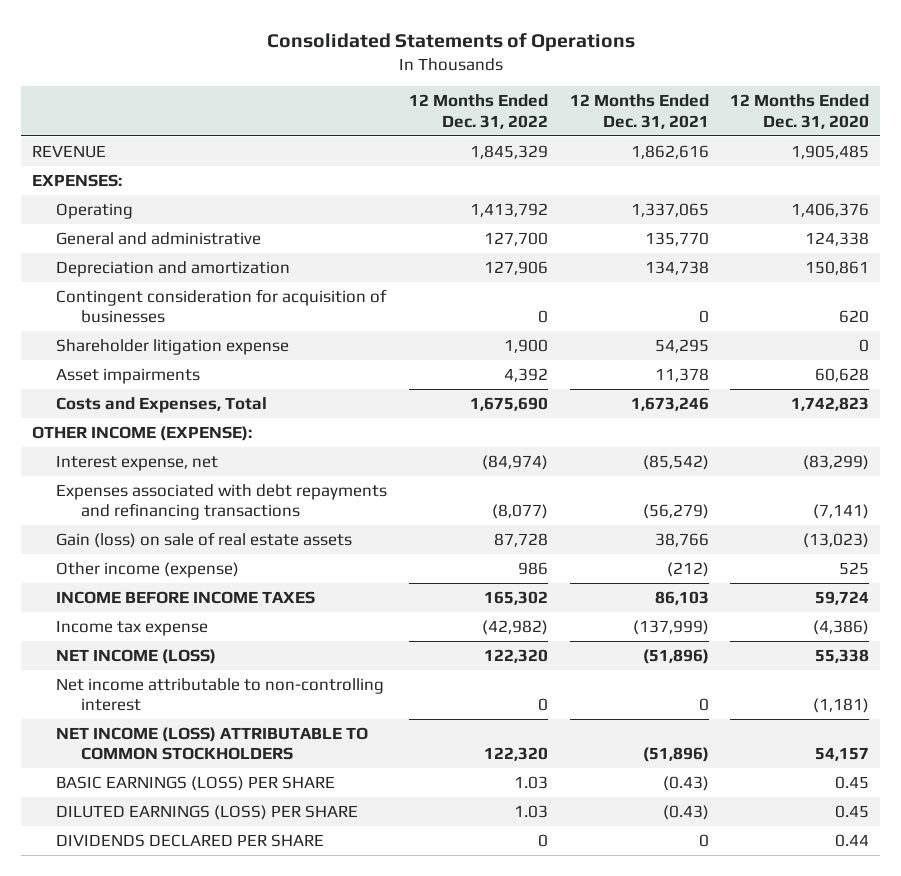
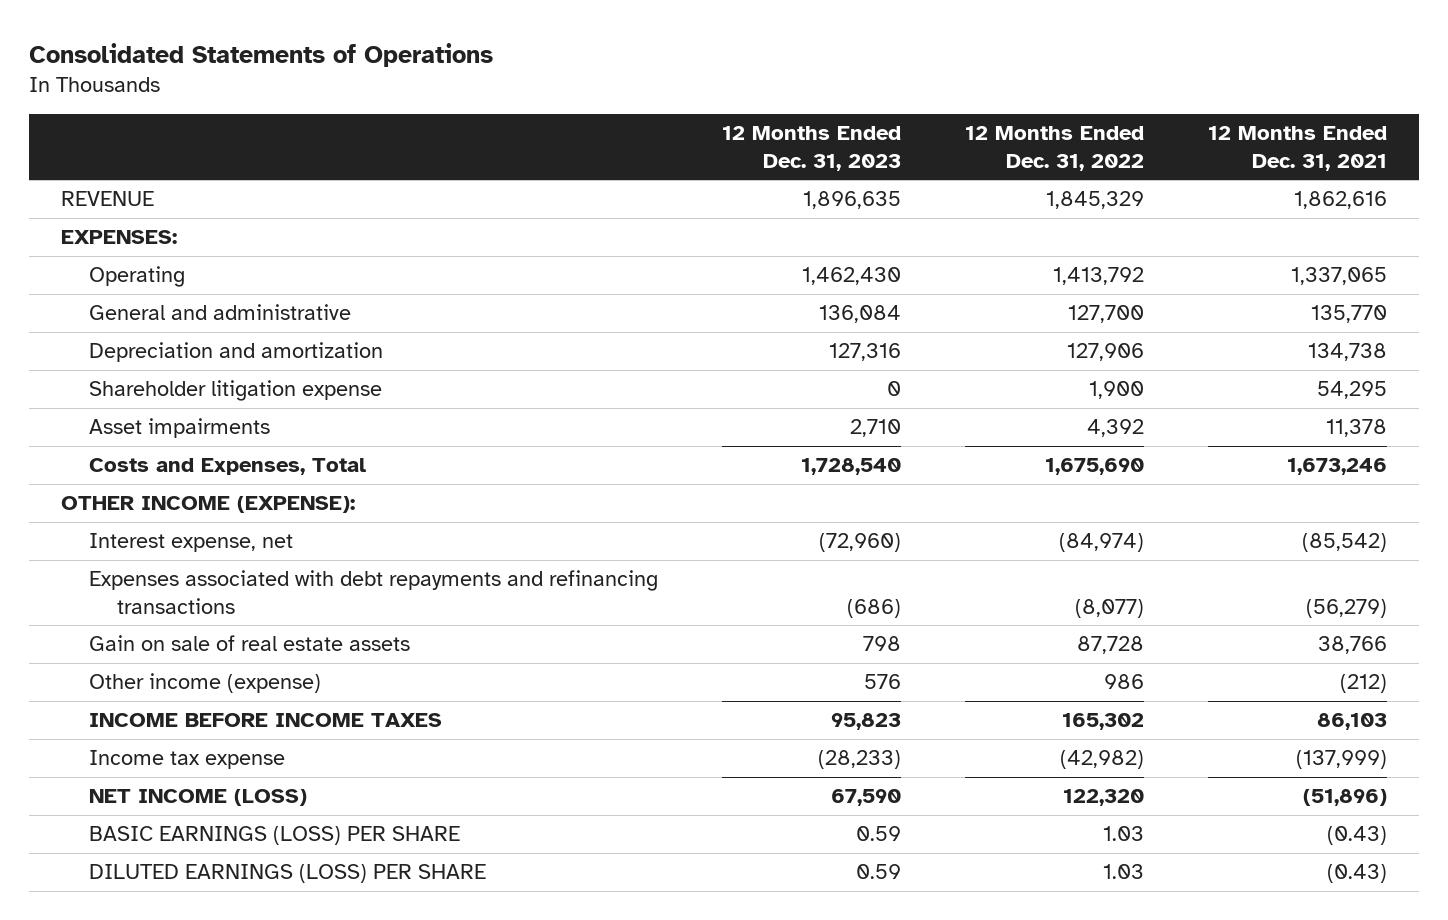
- | 12 Months Ended Dec. 31, 2022 | 12 Months Ended Dec. 31, 2021 | 12 Months Ended Dec. 31, 2020
+ | 12 Months Ended Dec. 31, 2023 | 12 Months Ended Dec. 31, 2022 | 12 Months Ended Dec. 31, 2021
- Contingent consideration for acquisition of businesses | 0 | 0 | 620
- Gain (loss) on sale of real estate assets | 87,728 | 38,766 | (13,023)
+ Gain on sale of real estate assets | 798 | 87,728 | 38,766
- Net income attributable to non-controlling interest | 0 | 0 | (1,181)
- NET INCOME (LOSS) ATTRIBUTABLE TO COMMON STOCKHOLDERS | 122,320 | (51,896) | 54,157
- DIVIDENDS DECLARED PER SHARE | 0 | 0 | 0.44

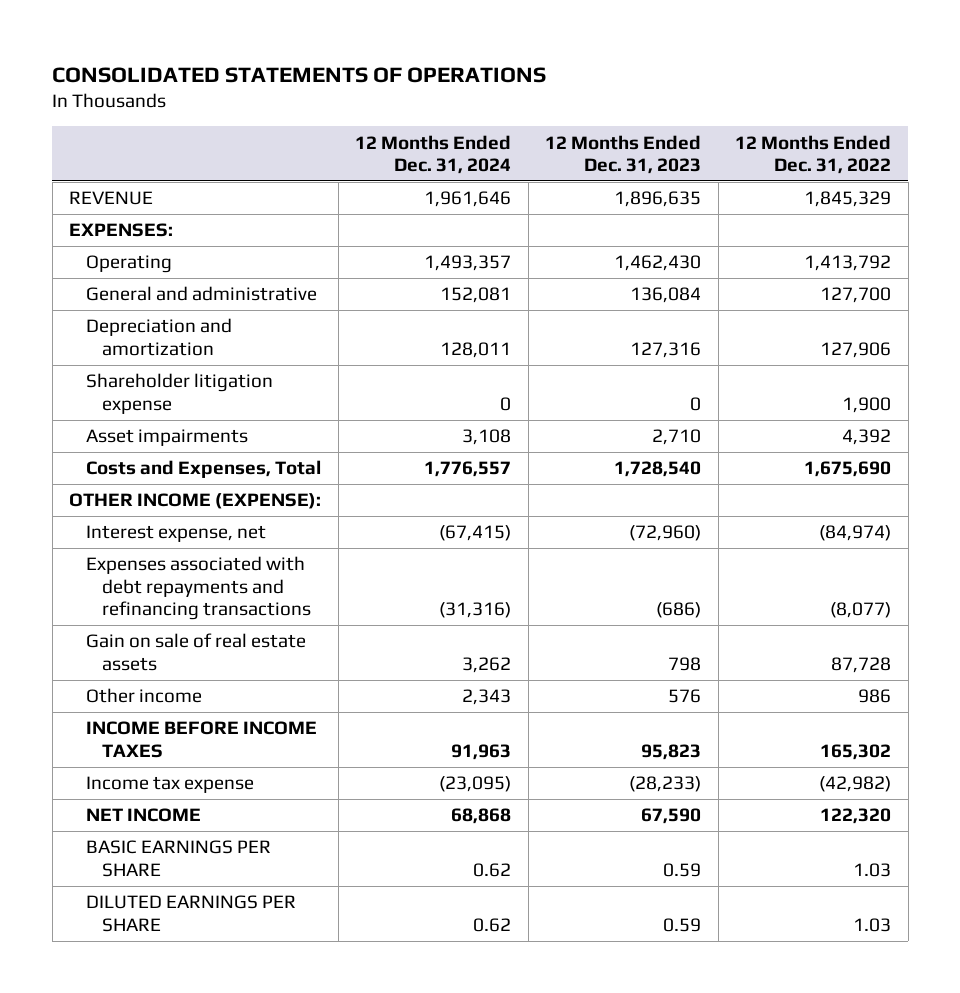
- Consolidated Statements of Operations
+ CONSOLIDATED STATEMENTS OF OPERATIONS
- | 12 Months Ended Dec. 31, 2023 | 12 Months Ended Dec. 31, 2022 | 12 Months Ended Dec. 31, 2021
+ | 12 Months Ended Dec. 31, 2024 | 12 Months Ended Dec. 31, 2023 | 12 Months Ended Dec. 31, 2022
- Other income (expense) | 576 | 986 | (212)
+ Other income | 2,343 | 576 | 986
- NET INCOME (LOSS) | 67,590 | 122,320 | (51,896)
- BASIC EARNINGS (LOSS) PER SHARE | 0.59 | 1.03 | (0.43)
- DILUTED EARNINGS (LOSS) PER SHARE | 0.59 | 1.03 | (0.43)
+ NET INCOME | 68,868 | 67,590 | 122,320
+ BASIC EARNINGS PER SHARE | 0.62 | 0.59 | 1.03
+ DILUTED EARNINGS PER SHARE | 0.62 | 0.59 | 1.03

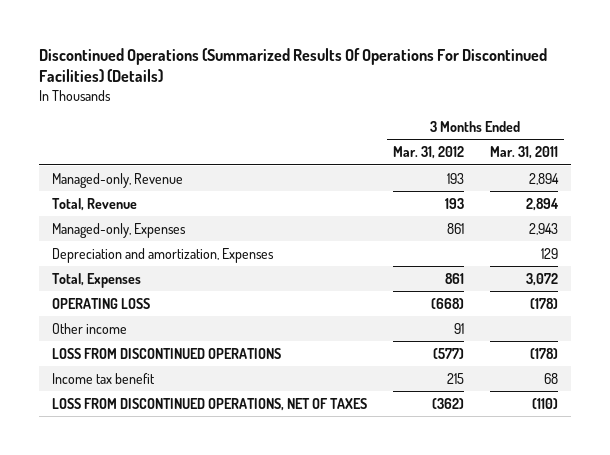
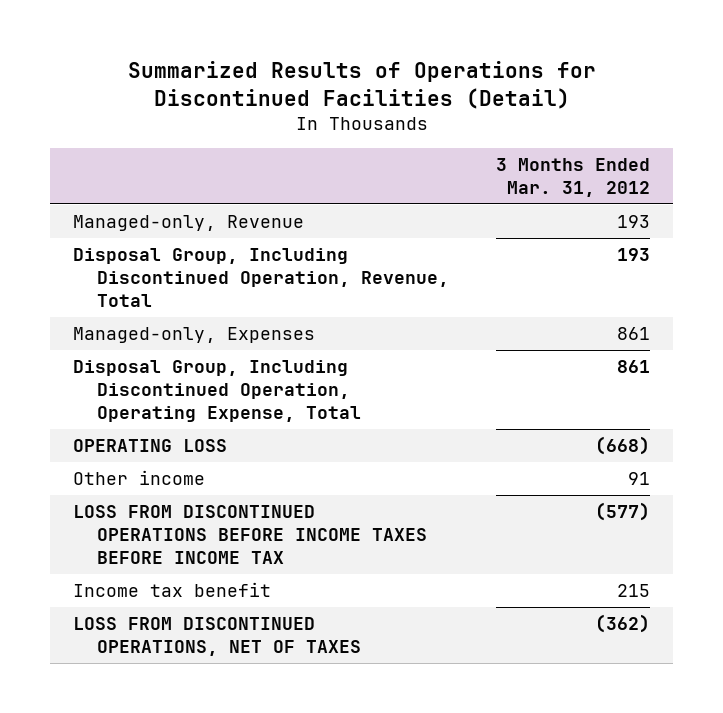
- Discontinued Operations (Summarized Results Of Operations For Discontinued Facilities) (Details)
+ Summarized Results of Operations for Discontinued Facilities (Detail)
- | 3 Months Ended Mar. 31, 2012 | 3 Months Ended Mar. 31, 2011
+ | 3 Months Ended Mar. 31, 2012
- Total, Revenue | 193 | 2,894
+ Disposal Group, Including Discontinued Operation, Revenue, Total | 193
- Depreciation and amortization, Expenses | | 129
- Total, Expenses | 861 | 3,072
+ Disposal Group, Including Discontinued Operation, Operating Expense, Total | 861
- LOSS FROM DISCONTINUED OPERATIONS | (577) | (178)
+ LOSS FROM DISCONTINUED OPERATIONS BEFORE INCOME TAXES BEFORE INCOME TAX | (577)

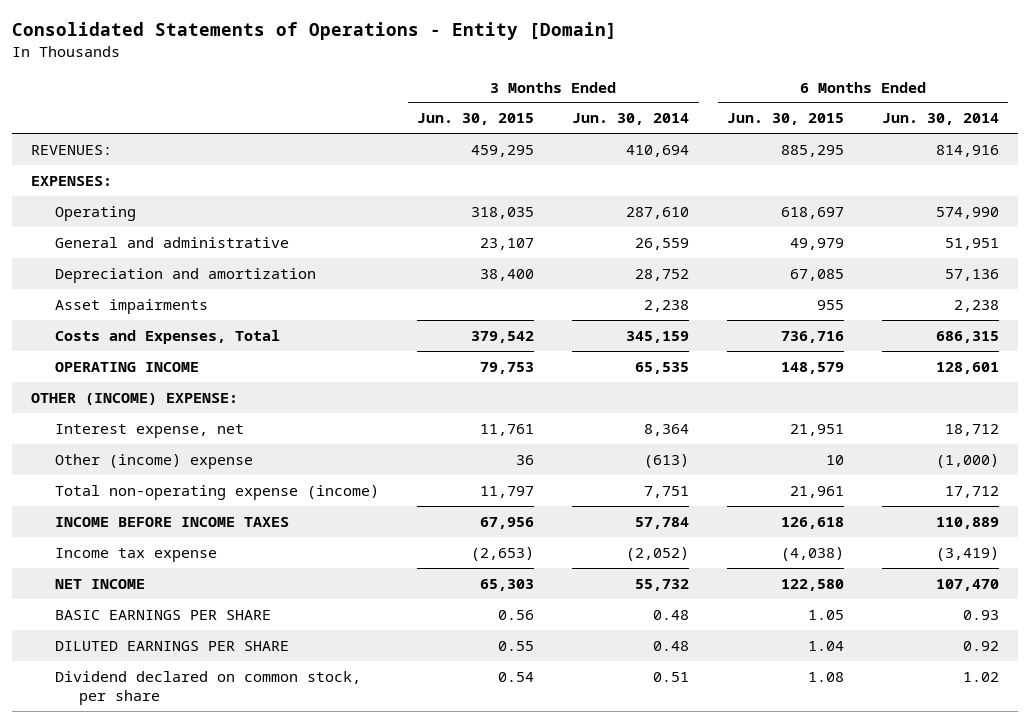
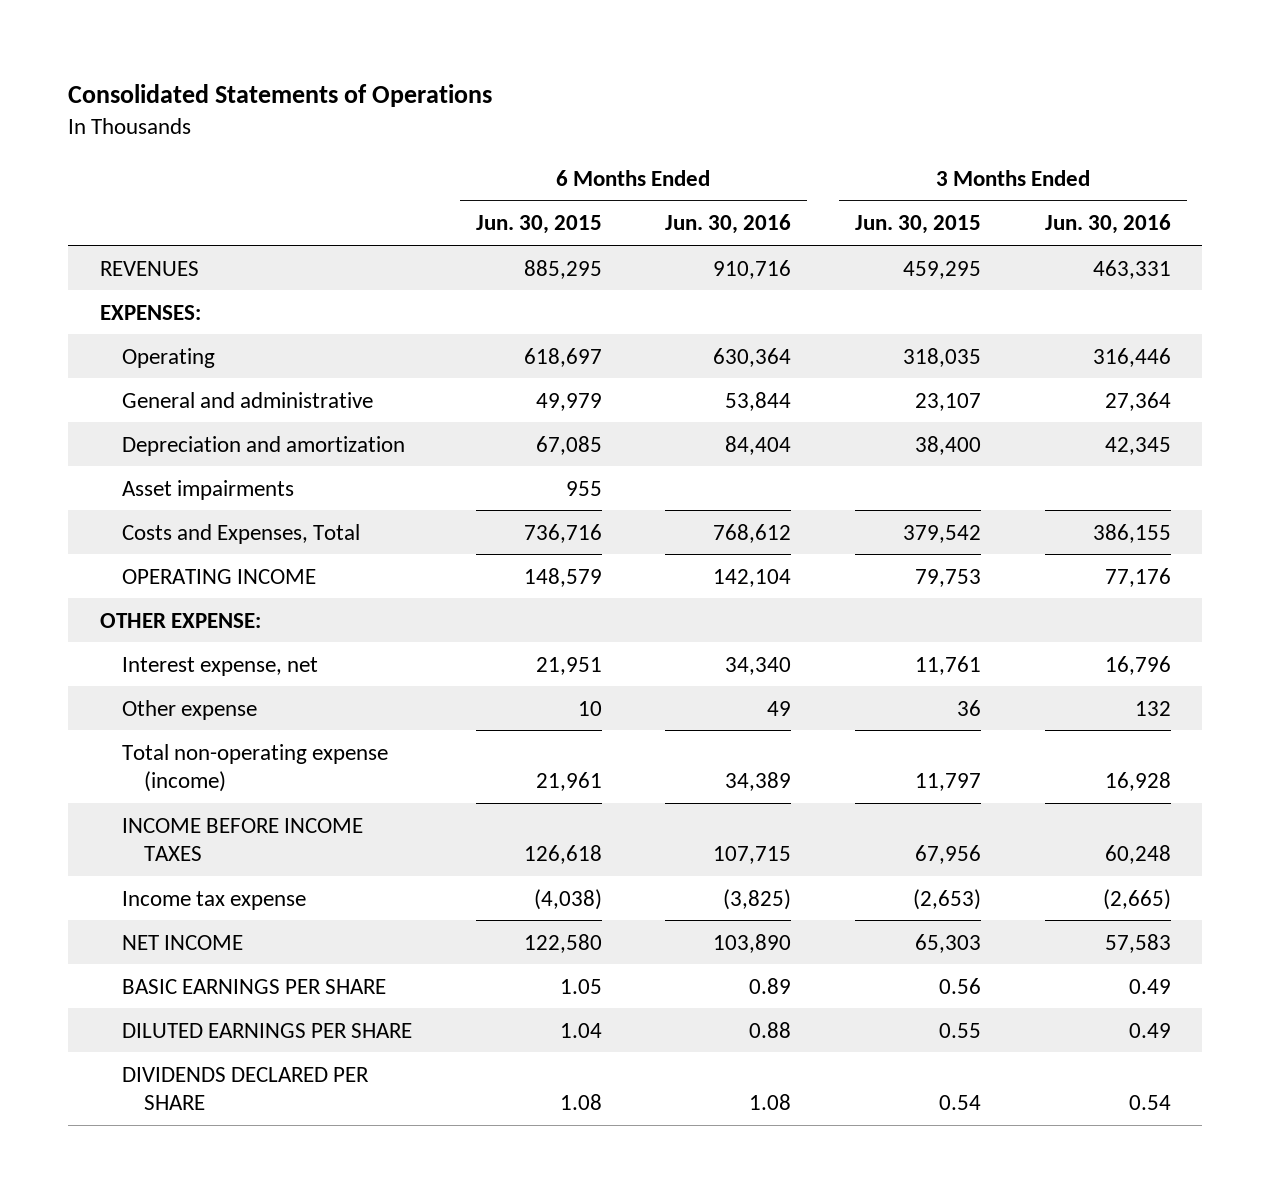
- Consolidated Statements of Operations - Entity [Domain]
+ Consolidated Statements of Operations
- | 3 Months Ended Jun. 30, 2015 | 3 Months Ended Jun. 30, 2014 | 6 Months Ended Jun. 30, 2015 | 6 Months Ended Jun. 30, 2014
+ | 6 Months Ended Jun. 30, 2015 | 6 Months Ended Jun. 30, 2016 | 3 Months Ended Jun. 30, 2015 | 3 Months Ended Jun. 30, 2016
- REVENUES: | 459,295 | 410,694 | 885,295 | 814,916
+ REVENUES | 885,295 | 910,716 | 459,295 | 463,331
- OTHER (INCOME) EXPENSE:
+ OTHER EXPENSE:
- Other (income) expense | 36 | (613) | 10 | (1,000)
+ Other expense | 10 | 49 | 36 | 132
- Dividend declared on common stock, per share | 0.54 | 0.51 | 1.08 | 1.02
+ DIVIDENDS DECLARED PER SHARE | 1.08 | 1.08 | 0.54 | 0.54

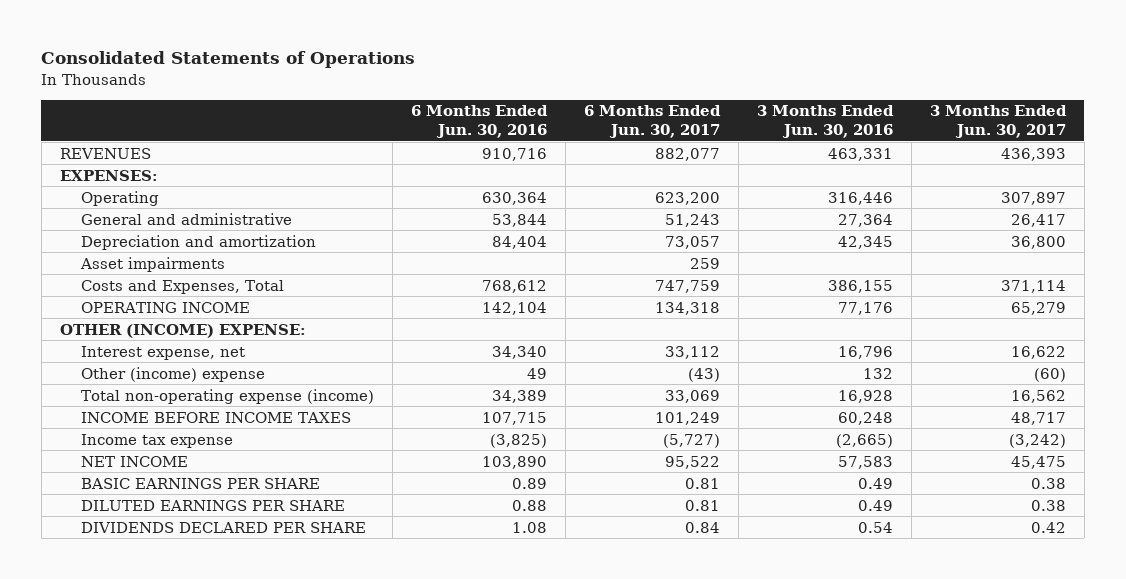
- | 6 Months Ended Jun. 30, 2015 | 6 Months Ended Jun. 30, 2016 | 3 Months Ended Jun. 30, 2015 | 3 Months Ended Jun. 30, 2016
+ | 6 Months Ended Jun. 30, 2016 | 6 Months Ended Jun. 30, 2017 | 3 Months Ended Jun. 30, 2016 | 3 Months Ended Jun. 30, 2017
- OTHER EXPENSE:
+ OTHER (INCOME) EXPENSE:
- Other expense | 10 | 49 | 36 | 132
+ Other (income) expense | 49 | (43) | 132 | (60)

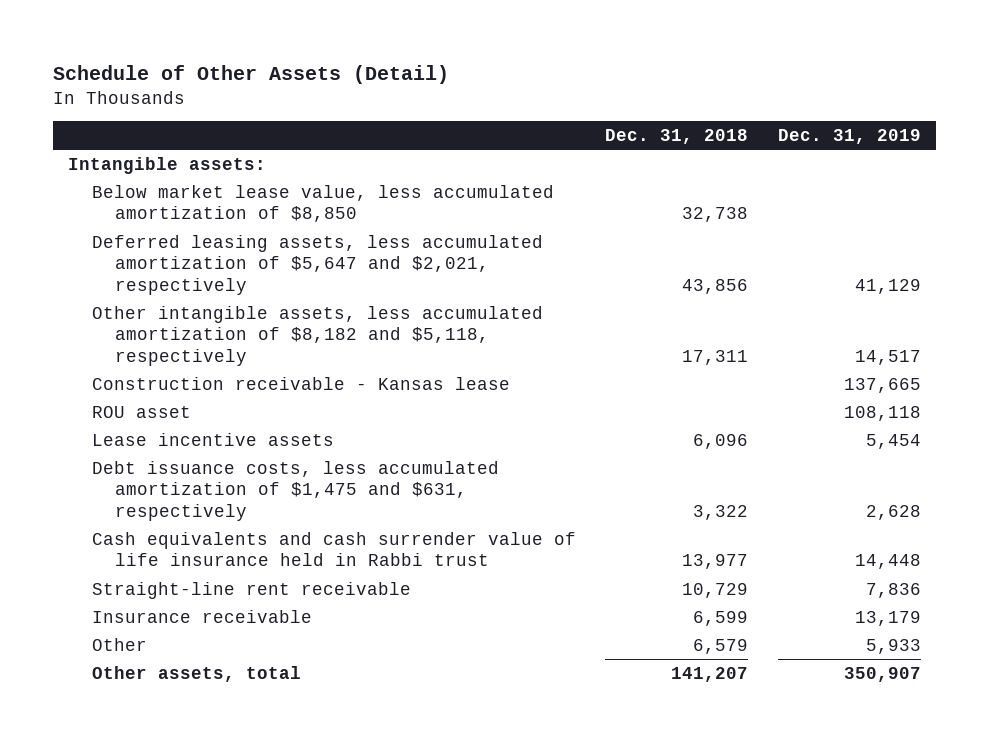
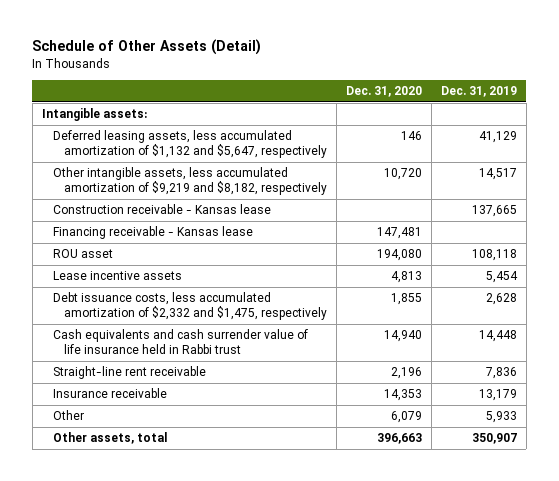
- | Dec. 31, 2018 | Dec. 31, 2019
+ | Dec. 31, 2020 | Dec. 31, 2019
- Below market lease value, less accumulated amortization of $8,850 | 32,738 |
- Deferred leasing assets, less accumulated amortization of $5,647 and $2,021, respectively | 43,856 | 41,129
- Other intangible assets, less accumulated amortization of $8,182 and $5,118, respectively | 17,311 | 14,517
+ Deferred leasing assets, less accumulated amortization of $1,132 and $5,647, respectively | 146 | 41,129
+ Other intangible assets, less accumulated amortization of $9,219 and $8,182, respectively | 10,720 | 14,517
+ Financing receivable - Kansas lease | 147,481 |
- Debt issuance costs, less accumulated amortization of $1,475 and $631, respectively | 3,322 | 2,628
+ Debt issuance costs, less accumulated amortization of $2,332 and $1,475, respectively | 1,855 | 2,628

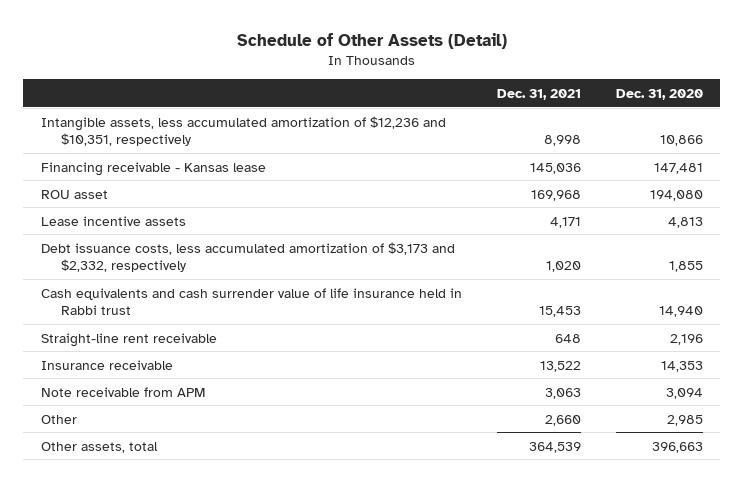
- | Dec. 31, 2020 | Dec. 31, 2019
+ | Dec. 31, 2021 | Dec. 31, 2020
- Intangible assets:
- Deferred leasing assets, less accumulated amortization of $1,132 and $5,647, respectively | 146 | 41,129
- Other intangible assets, less accumulated amortization of $9,219 and $8,182, respectively | 10,720 | 14,517
- Construction receivable - Kansas lease | | 137,665
+ Intangible assets, less accumulated amortization of $12,236 and $10,351, respectively | 8,998 | 10,866
- Debt issuance costs, less accumulated amortization of $2,332 and $1,475, respectively | 1,855 | 2,628
+ Debt issuance costs, less accumulated amortization of $3,173 and $2,332, respectively | 1,020 | 1,855
- Other | 6,079 | 5,933
+ Note receivable from APM | 3,063 | 3,094
+ Other | 2,660 | 2,985

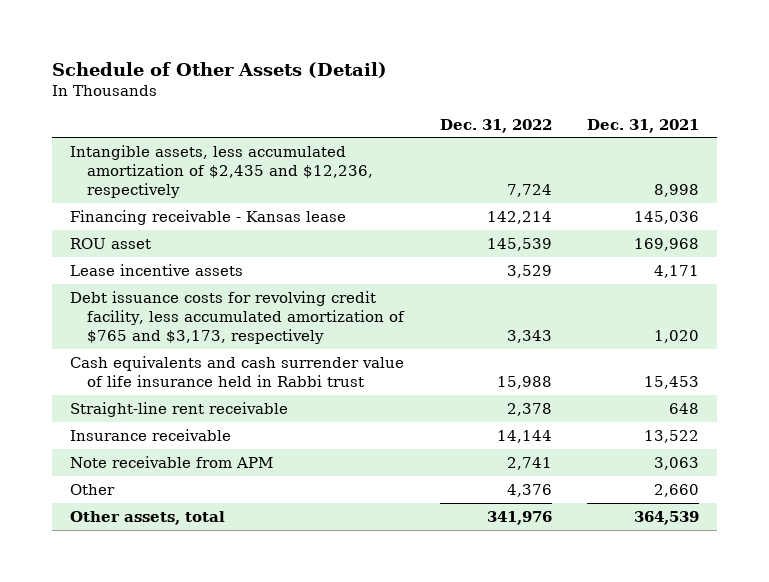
- | Dec. 31, 2021 | Dec. 31, 2020
+ | Dec. 31, 2022 | Dec. 31, 2021
- Intangible assets, less accumulated amortization of $12,236 and $10,351, respectively | 8,998 | 10,866
+ Intangible assets, less accumulated amortization of $2,435 and $12,236, respectively | 7,724 | 8,998
- Debt issuance costs, less accumulated amortization of $3,173 and $2,332, respectively | 1,020 | 1,855
+ Debt issuance costs for revolving credit facility, less accumulated amortization of $765 and $3,173, respectively | 3,343 | 1,020

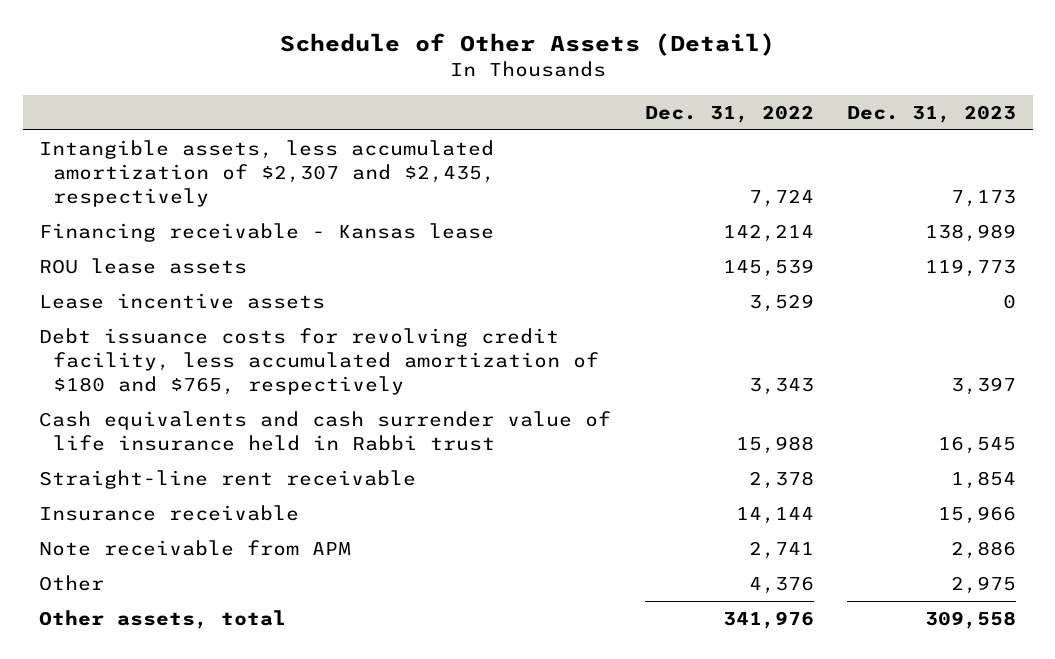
- | Dec. 31, 2022 | Dec. 31, 2021
+ | Dec. 31, 2022 | Dec. 31, 2023
- Intangible assets, less accumulated amortization of $2,435 and $12,236, respectively | 7,724 | 8,998
+ Intangible assets, less accumulated amortization of $2,307 and $2,435, respectively | 7,724 | 7,173
- ROU asset | 145,539 | 169,968
+ ROU lease assets | 145,539 | 119,773
- Debt issuance costs for revolving credit facility, less accumulated amortization of $765 and $3,173, respectively | 3,343 | 1,020
+ Debt issuance costs for revolving credit facility, less accumulated amortization of $180 and $765, respectively | 3,343 | 3,397

